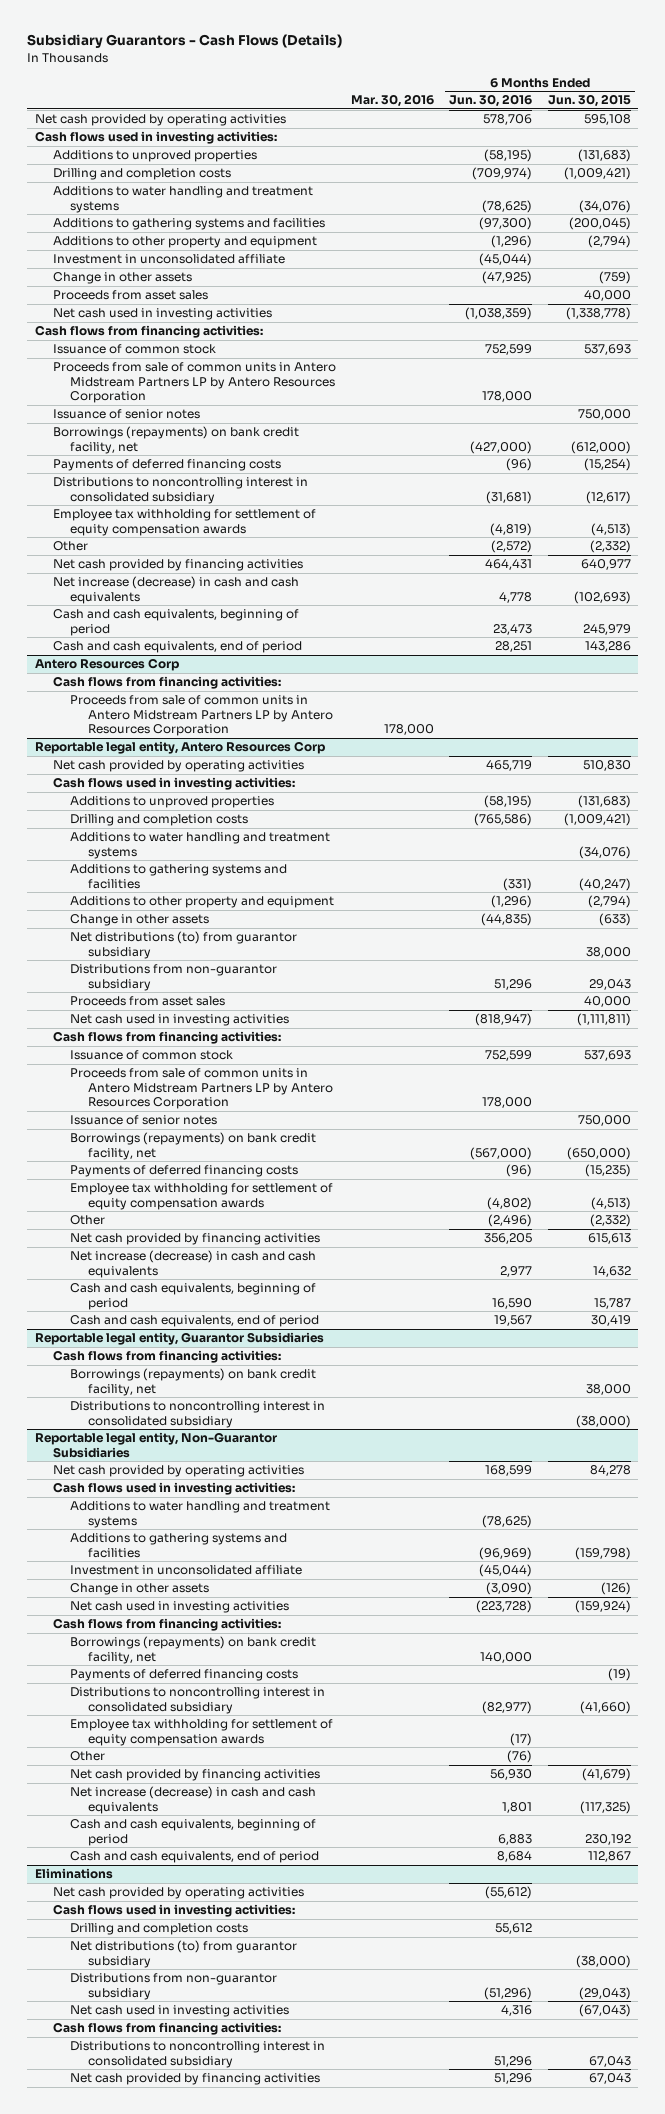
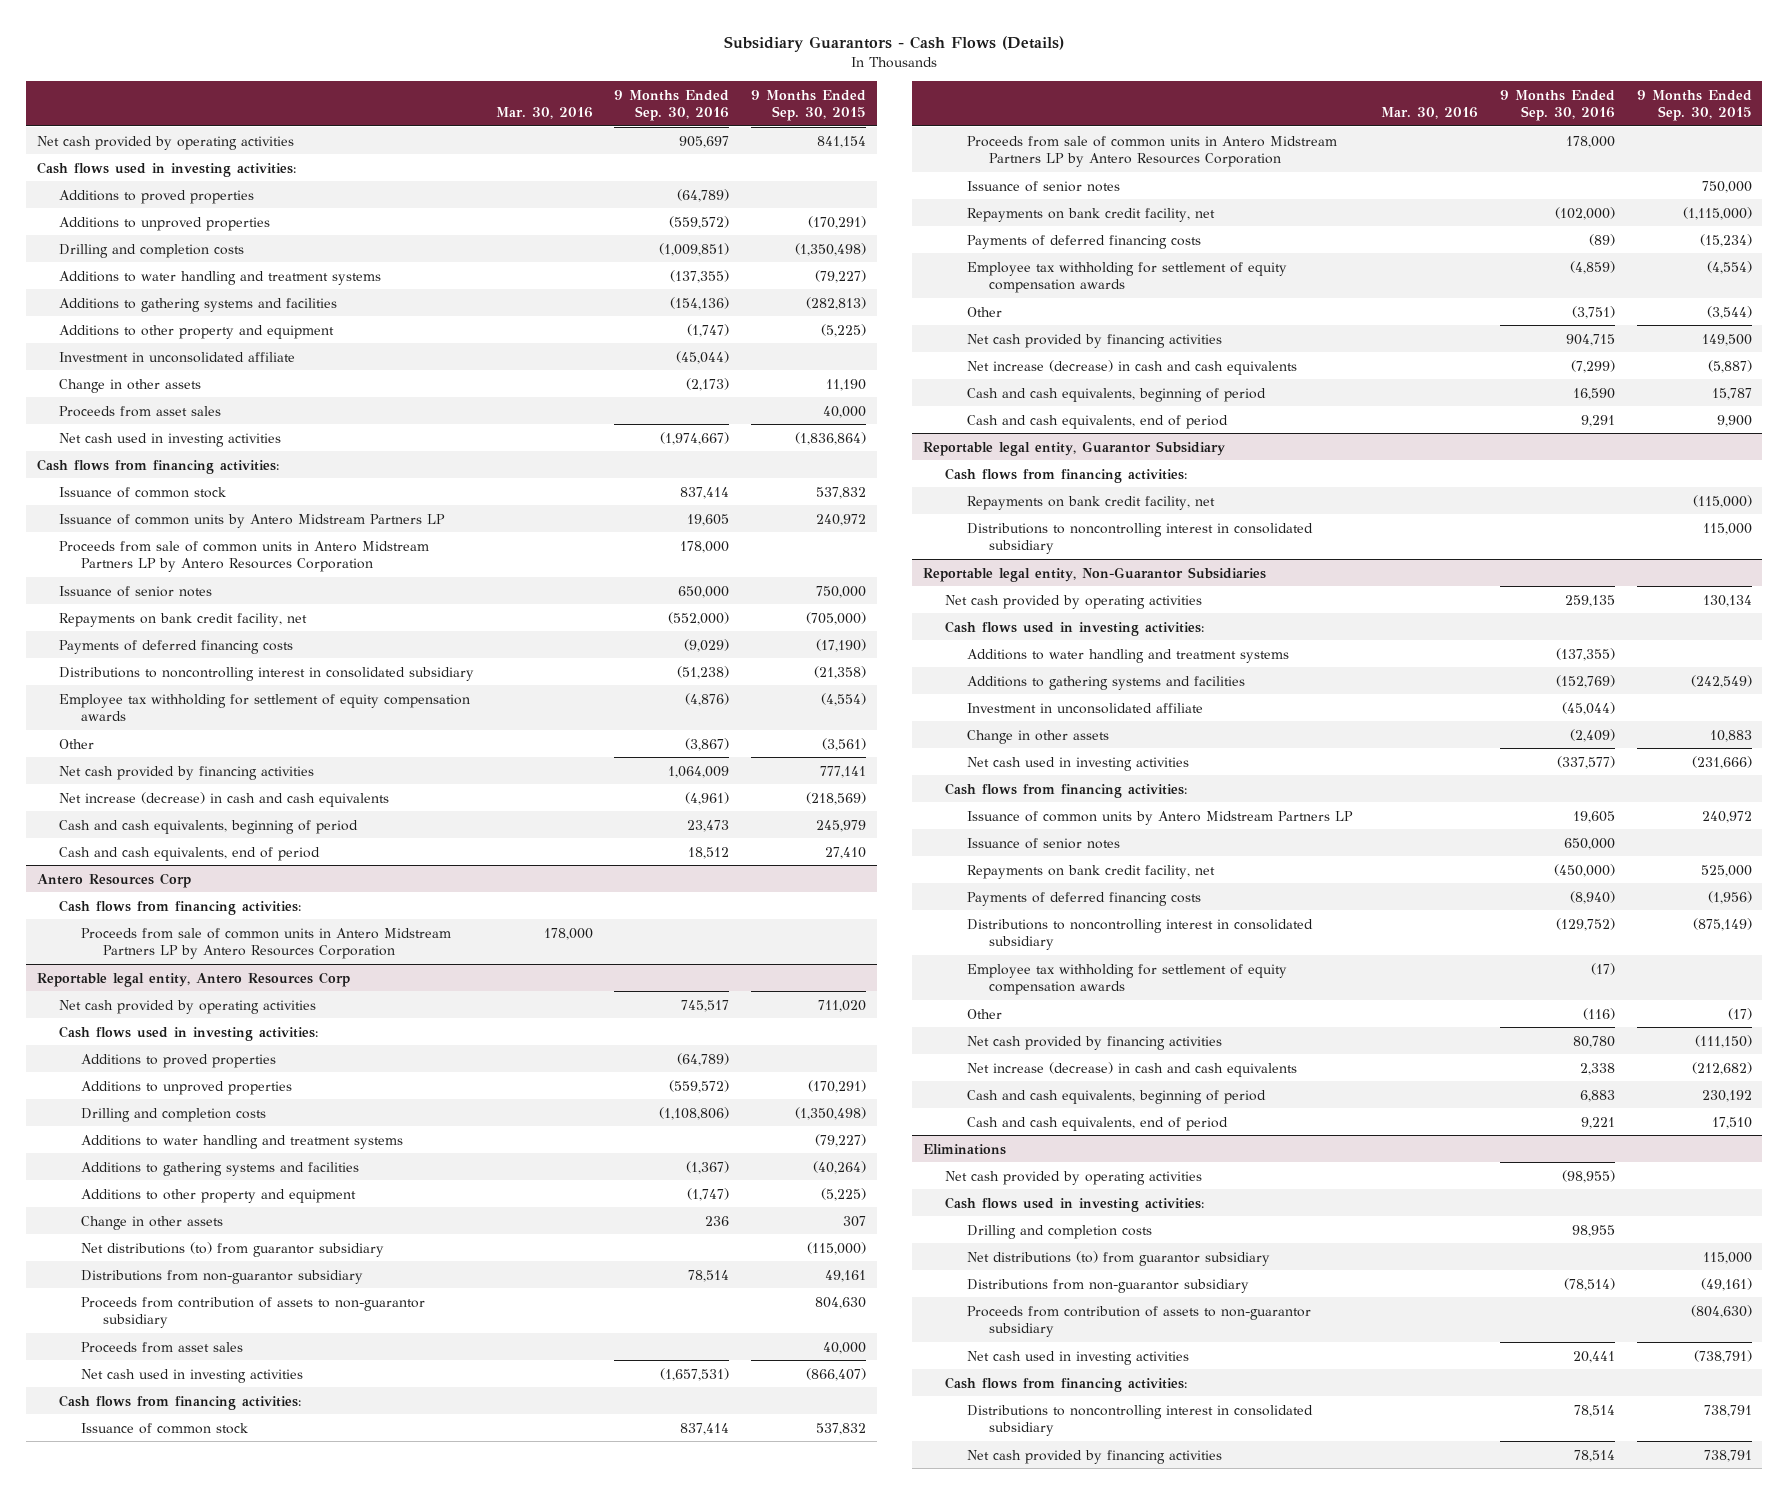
- | Mar. 30, 2016 | 6 Months Ended Jun. 30, 2016 | 6 Months Ended Jun. 30, 2015
+ | Mar. 30, 2016 | 9 Months Ended Sep. 30, 2016 | 9 Months Ended Sep. 30, 2015
+ Additions to proved properties | | (64,789) |
+ Issuance of common units by Antero Midstream Partners LP | | 19,605 | 240,972
- Borrowings (repayments) on bank credit facility, net | | (427,000) | (612,000)
+ Repayments on bank credit facility, net | | (552,000) | (705,000)
@ Reportable legal entity, Antero Resources Corp
+ Additions to proved properties | | (64,789) |
+ Proceeds from contribution of assets to non-guarantor subsidiary | | | 804,630
- Borrowings (repayments) on bank credit facility, net | | (567,000) | (650,000)
+ Repayments on bank credit facility, net | | (102,000) | (1,115,000)
- Reportable legal entity, Guarantor Subsidiaries
+ Reportable legal entity, Guarantor Subsidiary
- Borrowings (repayments) on bank credit facility, net | | | 38,000
+ Repayments on bank credit facility, net | | | (115,000)
@ Reportable legal entity, Non-Guarantor Subsidiaries
- Borrowings (repayments) on bank credit facility, net | | 140,000 |
+ Issuance of common units by Antero Midstream Partners LP | | 19,605 | 240,972
+ Issuance of senior notes | | 650,000 |
+ Repayments on bank credit facility, net | | (450,000) | 525,000
@ Eliminations
+ Proceeds from contribution of assets to non-guarantor subsidiary | | | (804,630)

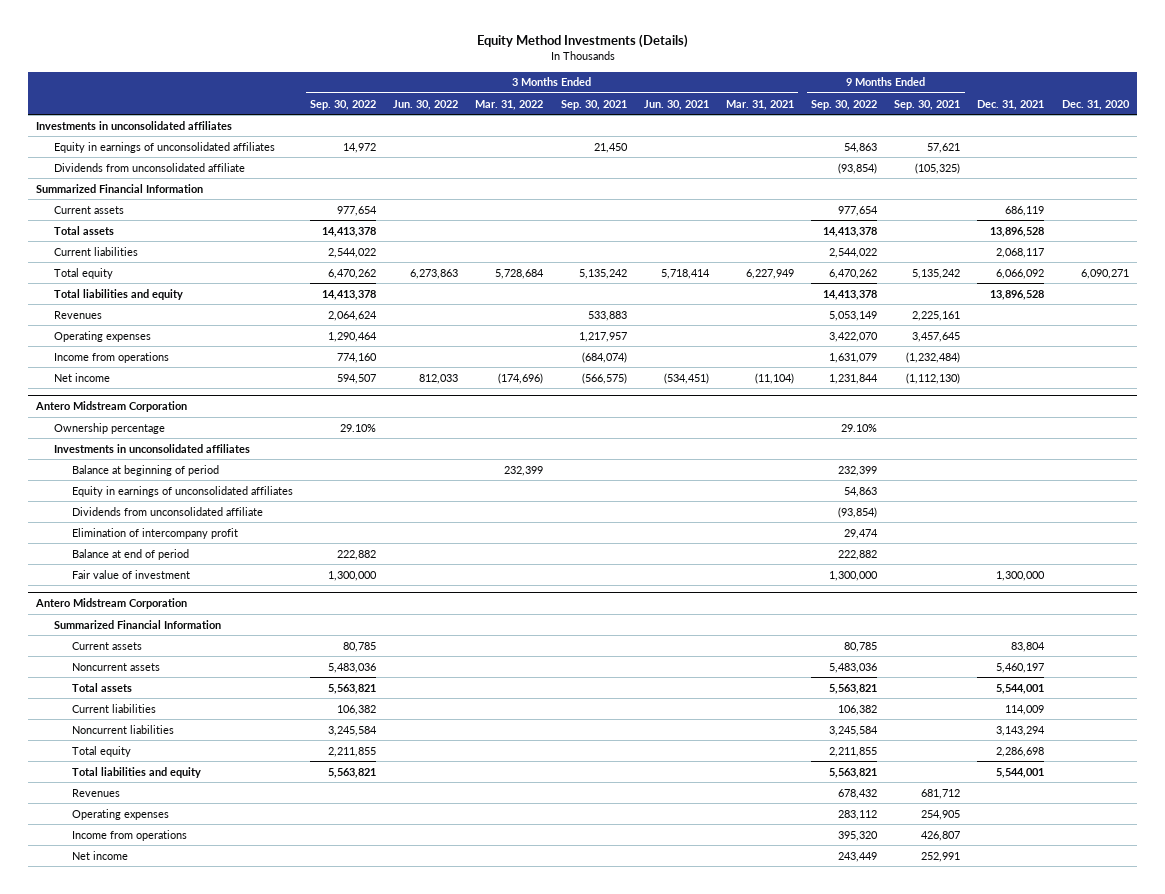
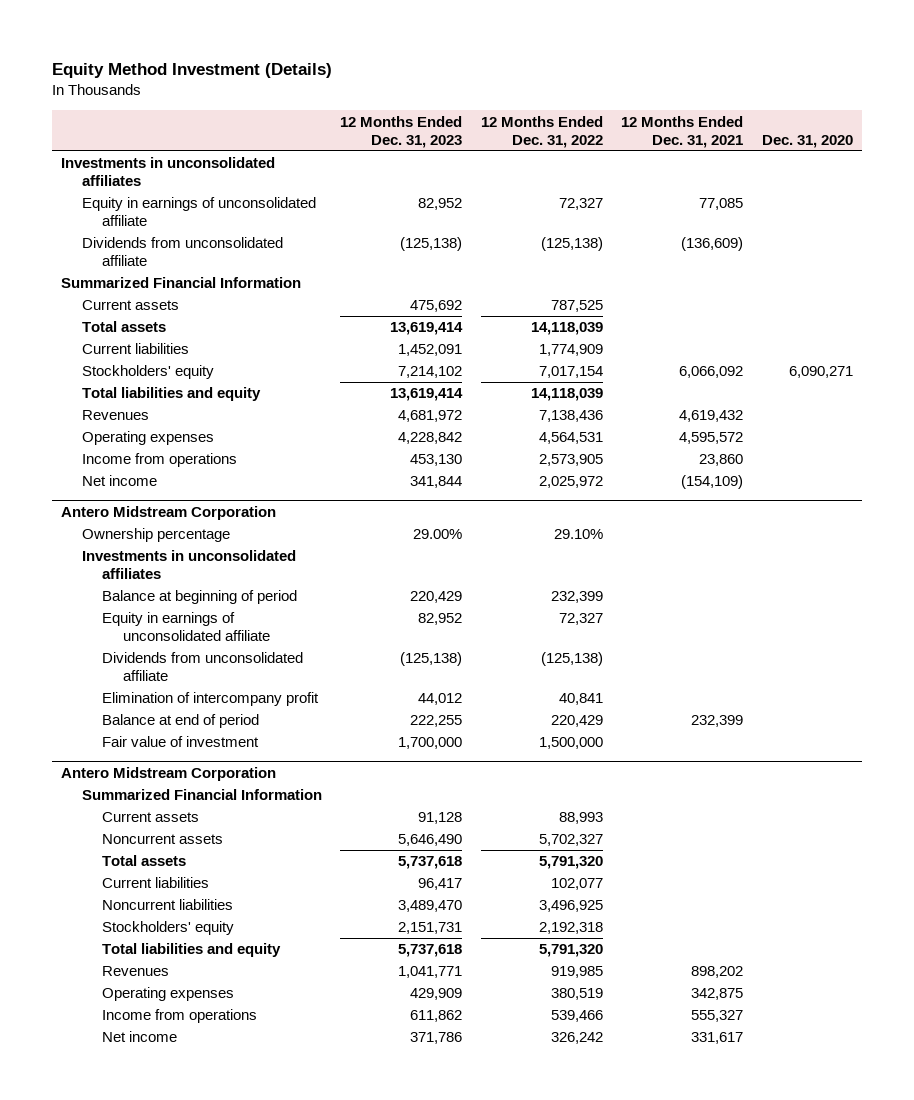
- Equity Method Investments (Details)
+ Equity Method Investment (Details)
- | 3 Months Ended Sep. 30, 2022 | 3 Months Ended Jun. 30, 2022 | 3 Months Ended Mar. 31, 2022 | 3 Months Ended Sep. 30, 2021 | 3 Months Ended Jun. 30, 2021 | 3 Months Ended Mar. 31, 2021 | 9 Months Ended Sep. 30, 2022 | 9 Months Ended Sep. 30, 2021 | Dec. 31, 2021 | Dec. 31, 2020
+ | 12 Months Ended Dec. 31, 2023 | 12 Months Ended Dec. 31, 2022 | 12 Months Ended Dec. 31, 2021 | Dec. 31, 2020
- Equity in earnings of unconsolidated affiliates | 14,972 | | | 21,450 | | | 54,863 | 57,621 | |
+ Equity in earnings of unconsolidated affiliate | 82,952 | 72,327 | 77,085 |
- Total equity | 6,470,262 | 6,273,863 | 5,728,684 | 5,135,242 | 5,718,414 | 6,227,949 | 6,470,262 | 5,135,242 | 6,066,092 | 6,090,271
+ Stockholders' equity | 7,214,102 | 7,017,154 | 6,066,092 | 6,090,271
@ Antero Midstream Corporation
- Equity in earnings of unconsolidated affiliates | | | | | | | 54,863 | | |
+ Equity in earnings of unconsolidated affiliate | 82,952 | 72,327 | |
- Total equity | 2,211,855 | | | | | | 2,211,855 | | 2,286,698 |
+ Stockholders' equity | 2,151,731 | 2,192,318 | |

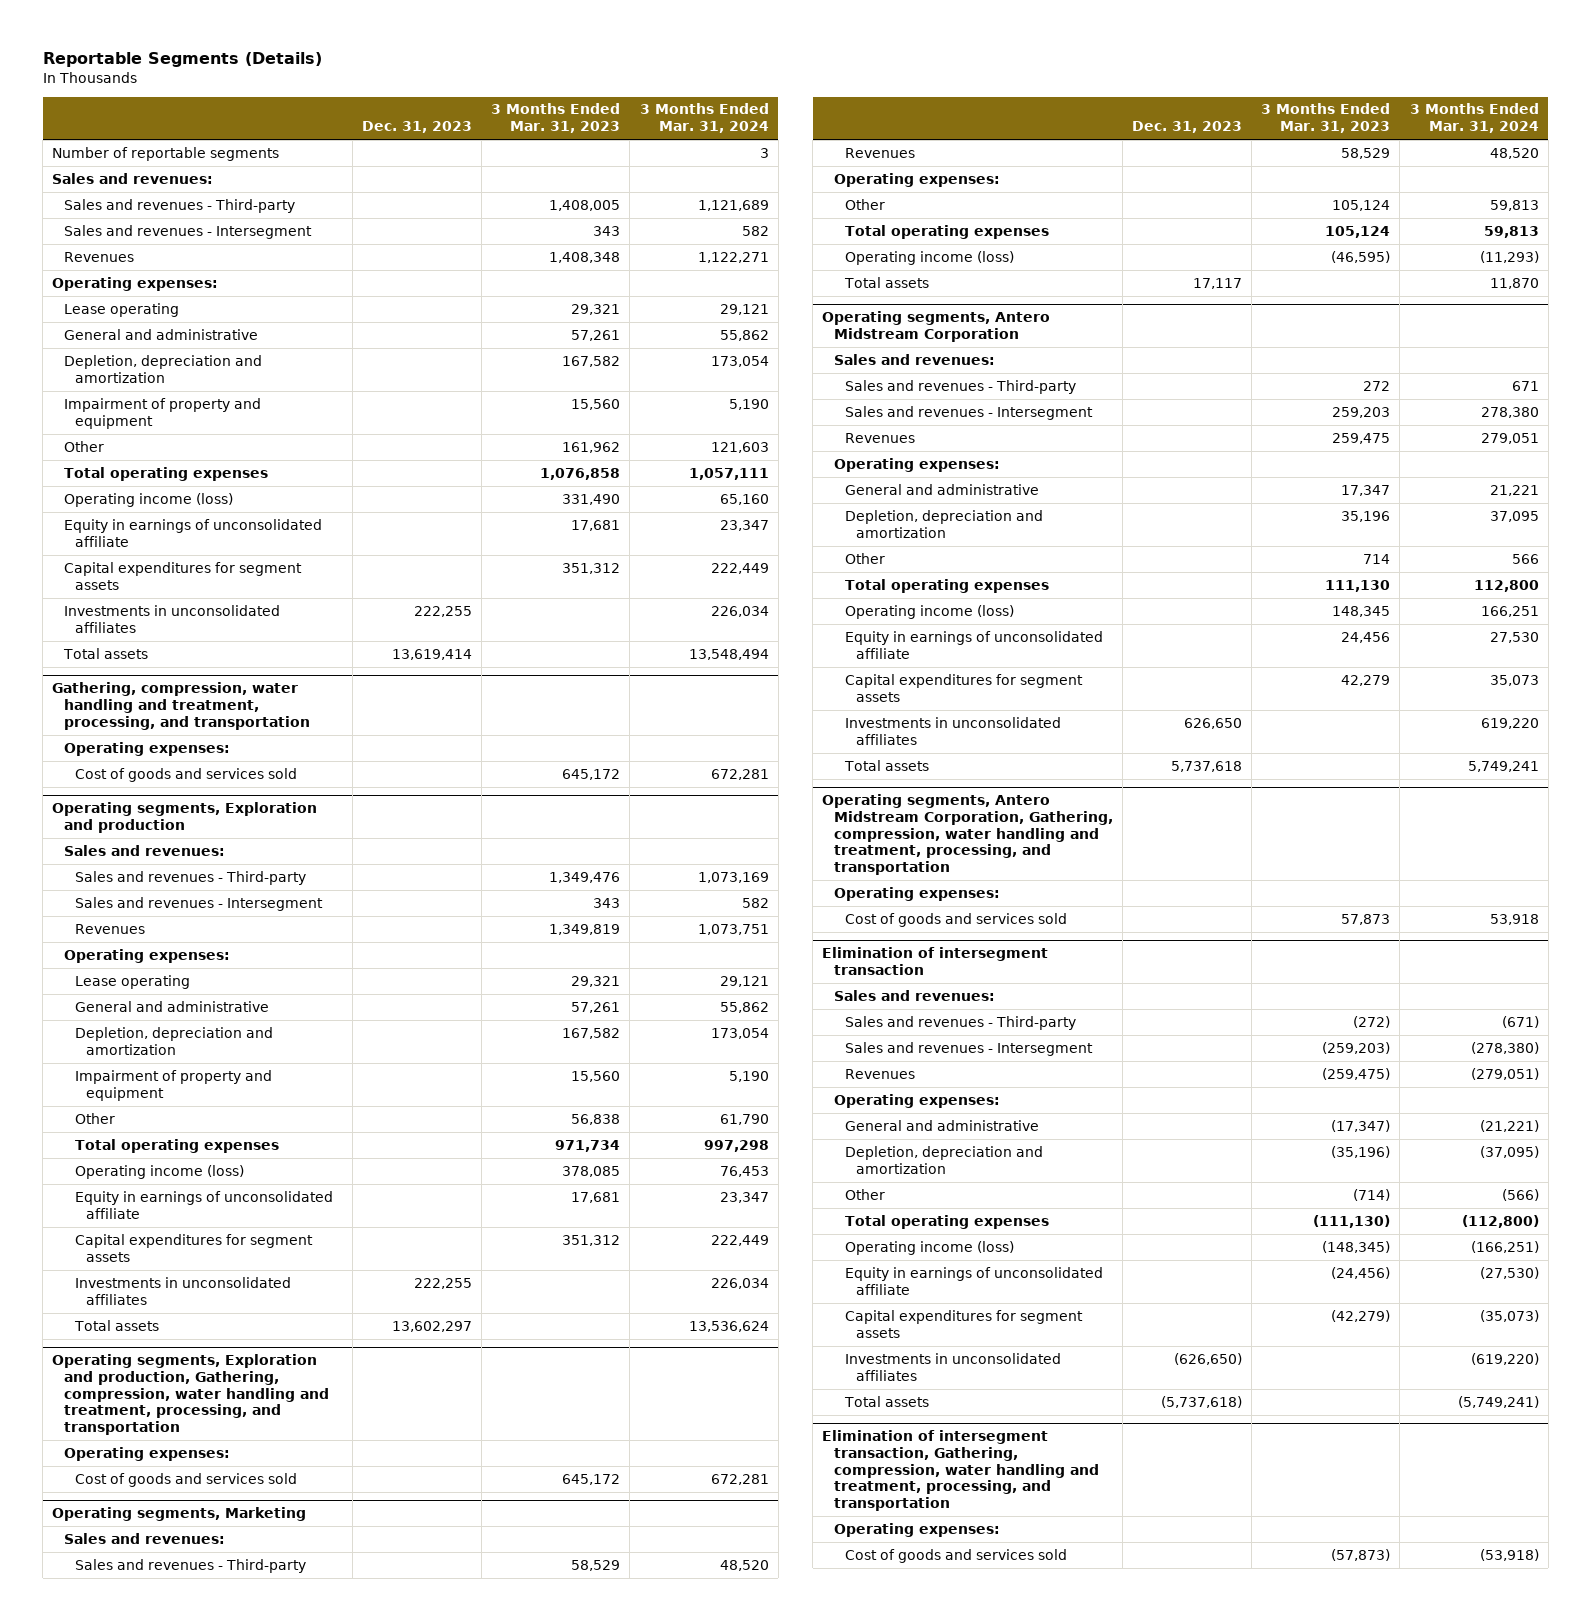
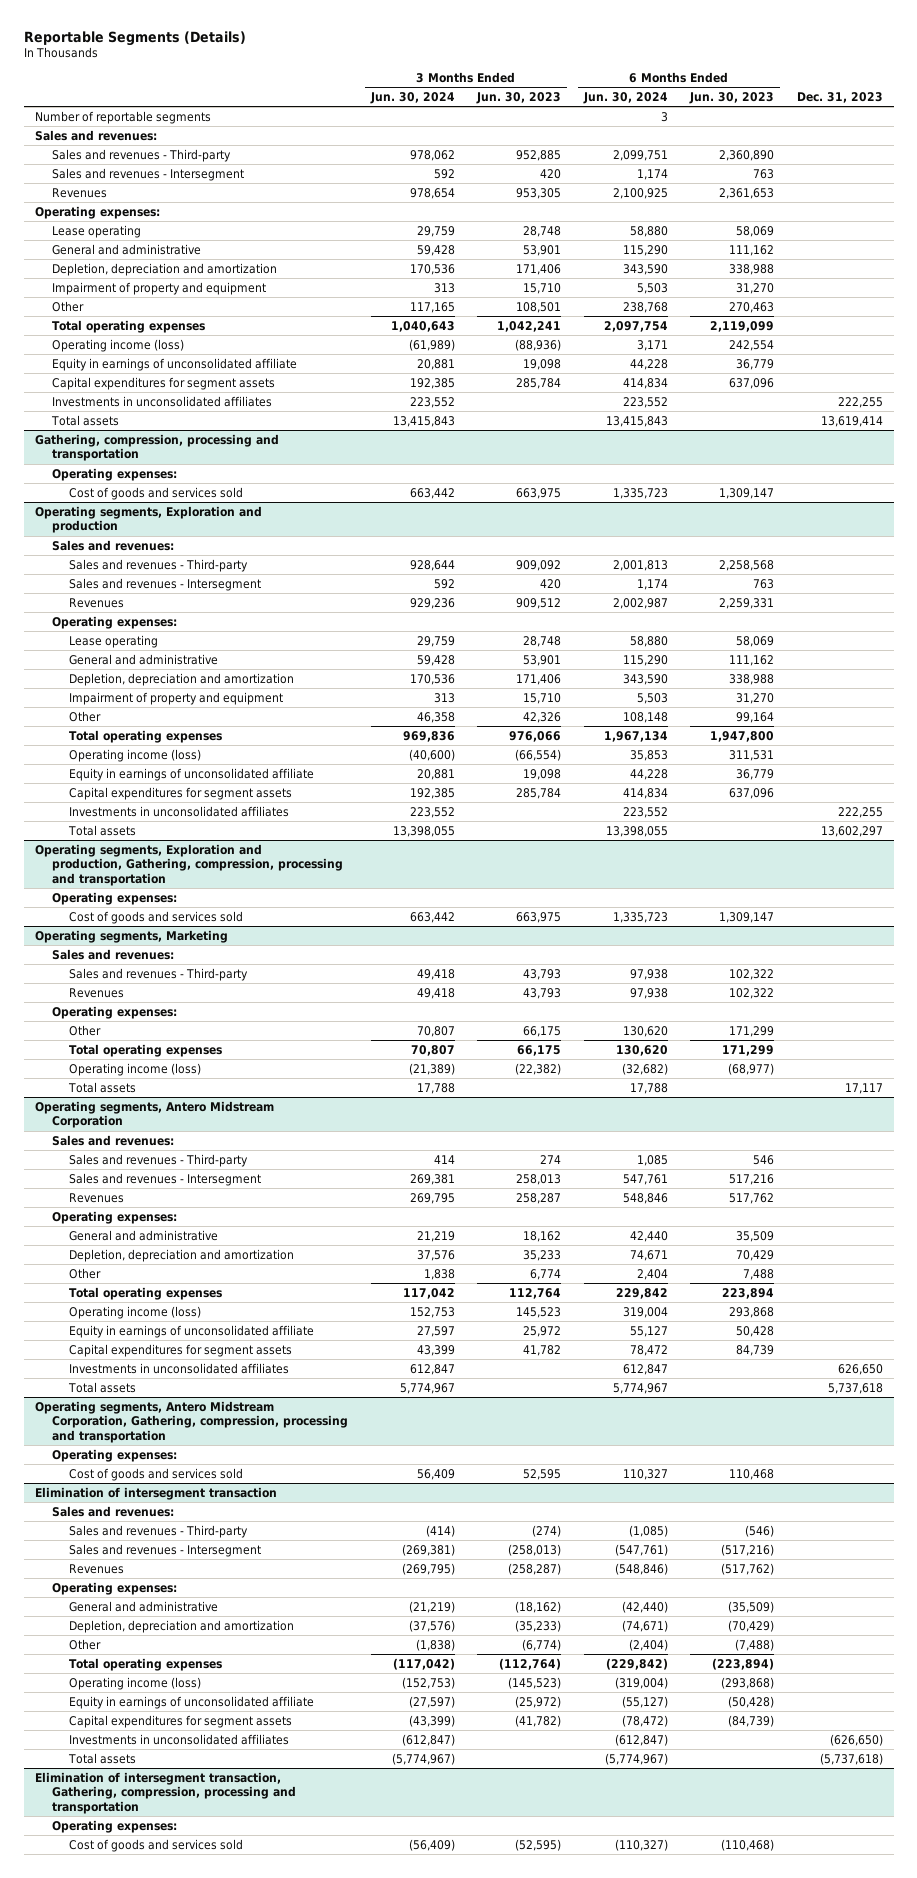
- | Dec. 31, 2023 | 3 Months Ended Mar. 31, 2023 | 3 Months Ended Mar. 31, 2024
+ | 3 Months Ended Jun. 30, 2024 | 3 Months Ended Jun. 30, 2023 | 6 Months Ended Jun. 30, 2024 | 6 Months Ended Jun. 30, 2023 | Dec. 31, 2023
- Gathering, compression, water handling and treatment, processing, and transportation
+ Gathering, compression, processing and transportation
- Operating segments, Exploration and production, Gathering, compression, water handling and treatment, processing, and transportation
+ Operating segments, Exploration and production, Gathering, compression, processing and transportation
- Operating segments, Antero Midstream Corporation, Gathering, compression, water handling and treatment, processing, and transportation
+ Operating segments, Antero Midstream Corporation, Gathering, compression, processing and transportation
- Elimination of intersegment transaction, Gathering, compression, water handling and treatment, processing, and transportation
+ Elimination of intersegment transaction, Gathering, compression, processing and transportation

